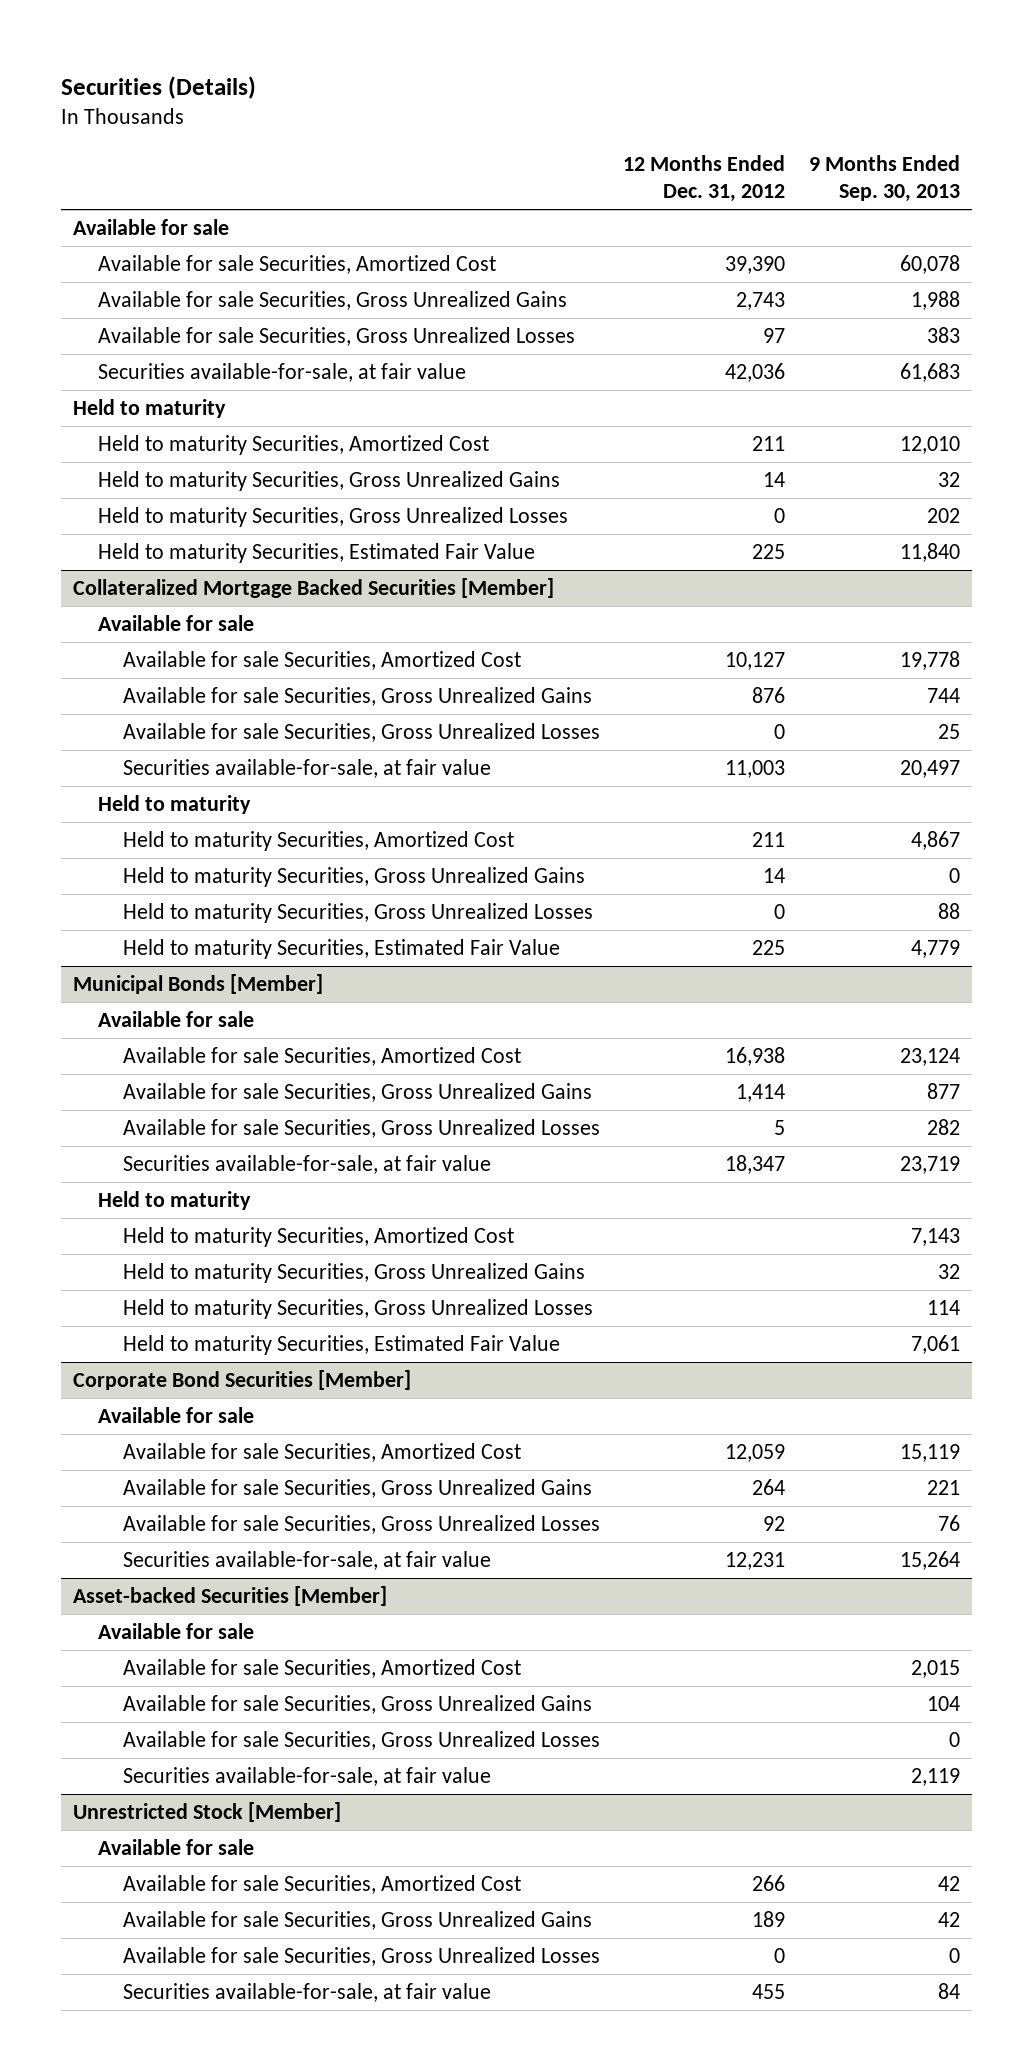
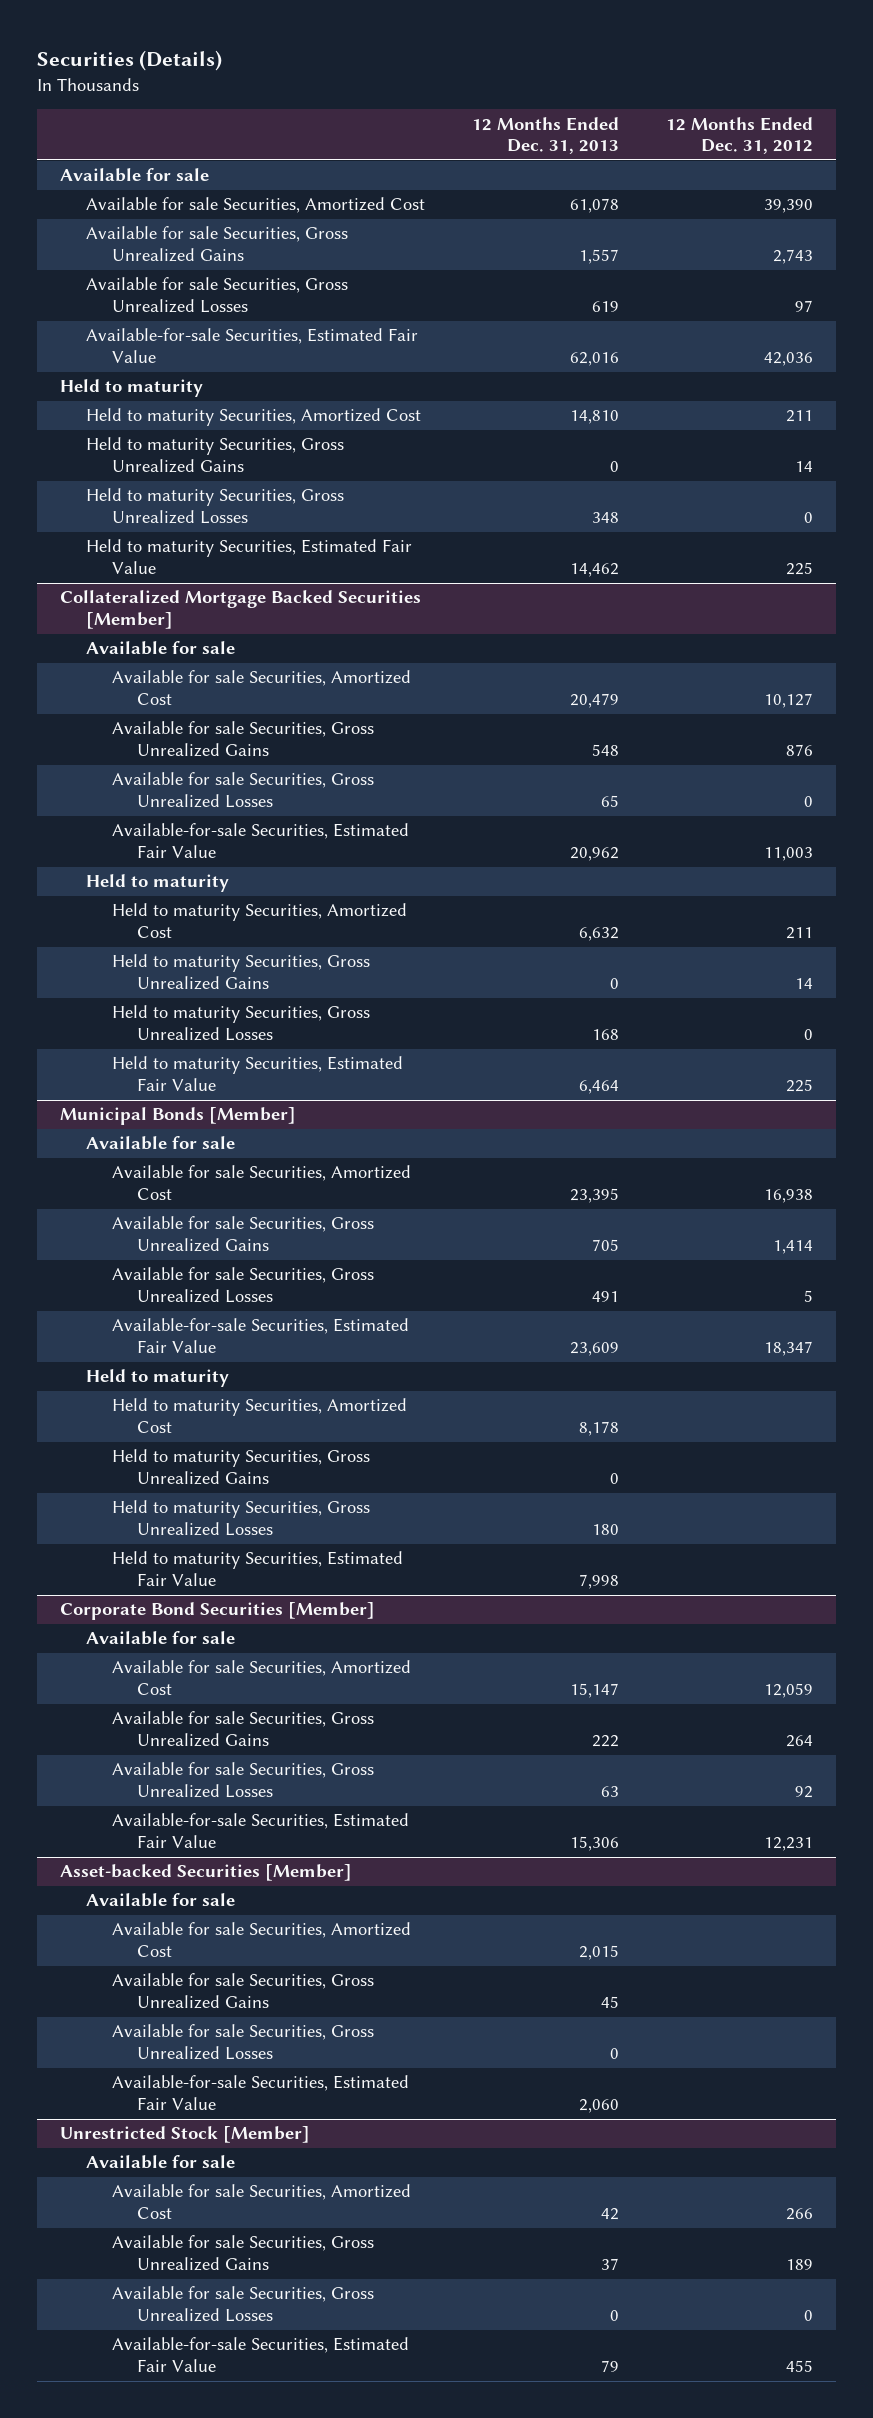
- | 12 Months Ended Dec. 31, 2012 | 9 Months Ended Sep. 30, 2013
+ | 12 Months Ended Dec. 31, 2013 | 12 Months Ended Dec. 31, 2012
- Securities available-for-sale, at fair value | 42,036 | 61,683
+ Available-for-sale Securities, Estimated Fair Value | 62,016 | 42,036
@ Collateralized Mortgage Backed Securities [Member]
- Securities available-for-sale, at fair value | 11,003 | 20,497
+ Available-for-sale Securities, Estimated Fair Value | 20,962 | 11,003
@ Municipal Bonds [Member]
- Securities available-for-sale, at fair value | 18,347 | 23,719
+ Available-for-sale Securities, Estimated Fair Value | 23,609 | 18,347
@ Corporate Bond Securities [Member]
- Securities available-for-sale, at fair value | 12,231 | 15,264
+ Available-for-sale Securities, Estimated Fair Value | 15,306 | 12,231
@ Asset-backed Securities [Member]
- Securities available-for-sale, at fair value | | 2,119
+ Available-for-sale Securities, Estimated Fair Value | 2,060 |
@ Unrestricted Stock [Member]
- Securities available-for-sale, at fair value | 455 | 84
+ Available-for-sale Securities, Estimated Fair Value | 79 | 455

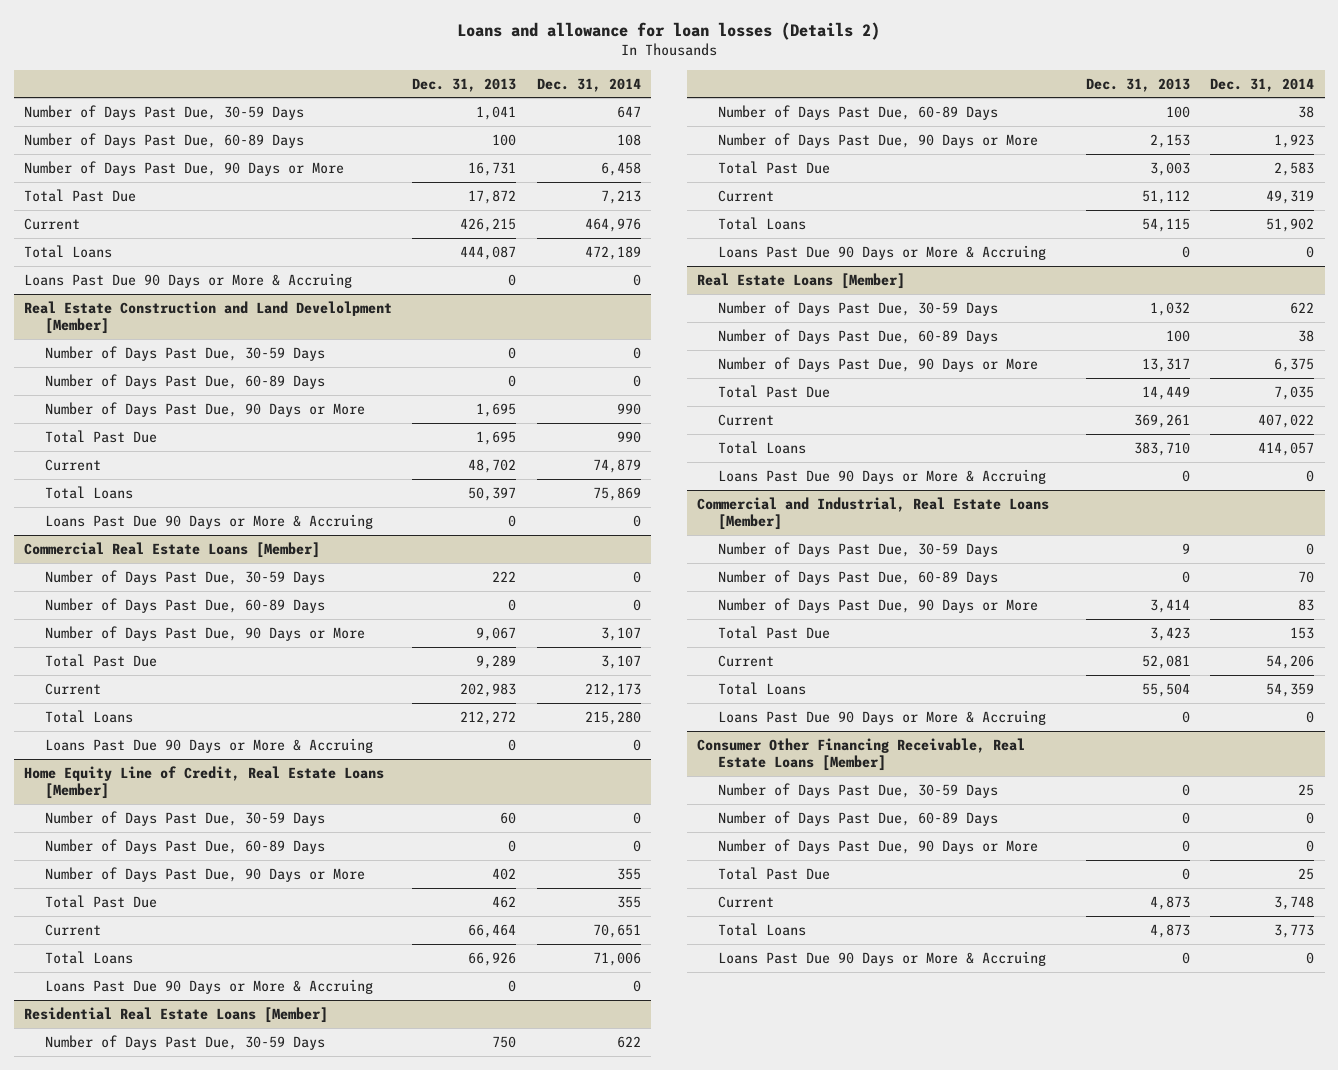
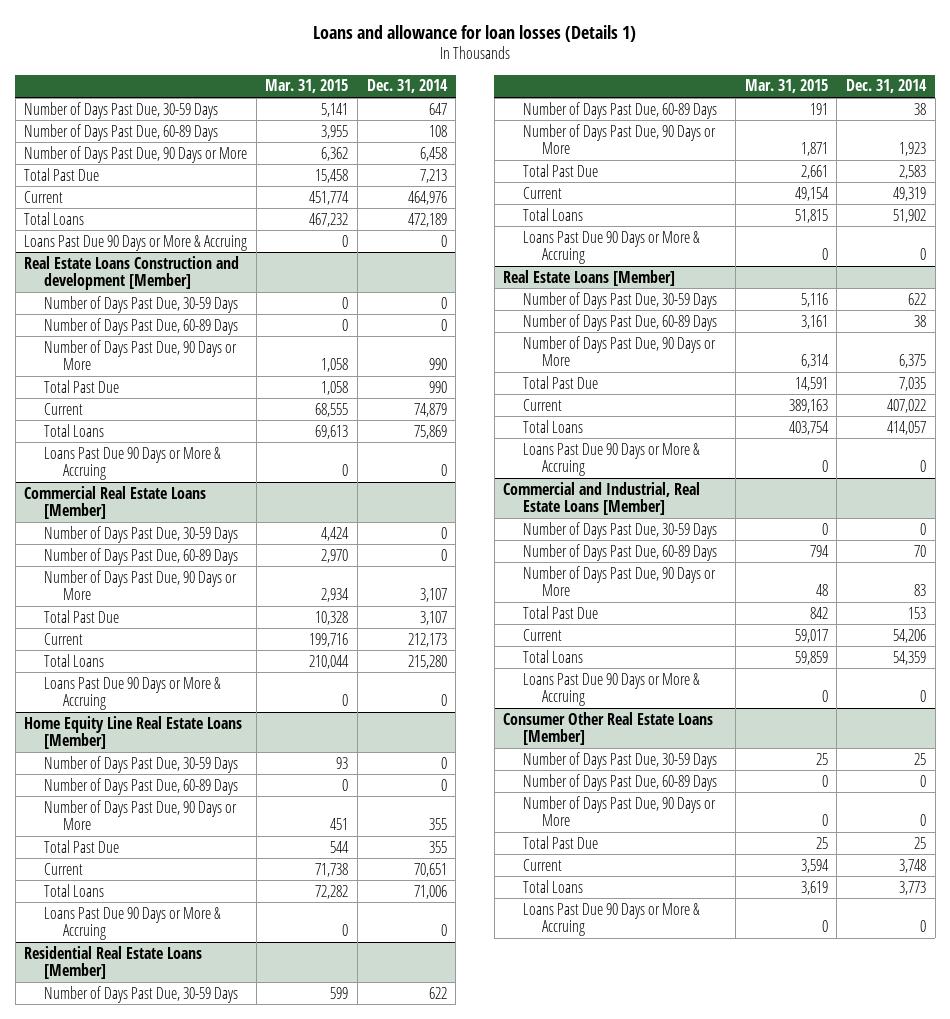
- Loans and allowance for loan losses (Details 2)
+ Loans and allowance for loan losses (Details 1)
- | Dec. 31, 2013 | Dec. 31, 2014
+ | Mar. 31, 2015 | Dec. 31, 2014
- Real Estate Construction and Land Develolpment [Member]
+ Real Estate Loans Construction and development [Member]
- Home Equity Line of Credit, Real Estate Loans [Member]
+ Home Equity Line Real Estate Loans [Member]
- Consumer Other Financing Receivable, Real Estate Loans [Member]
+ Consumer Other Real Estate Loans [Member]

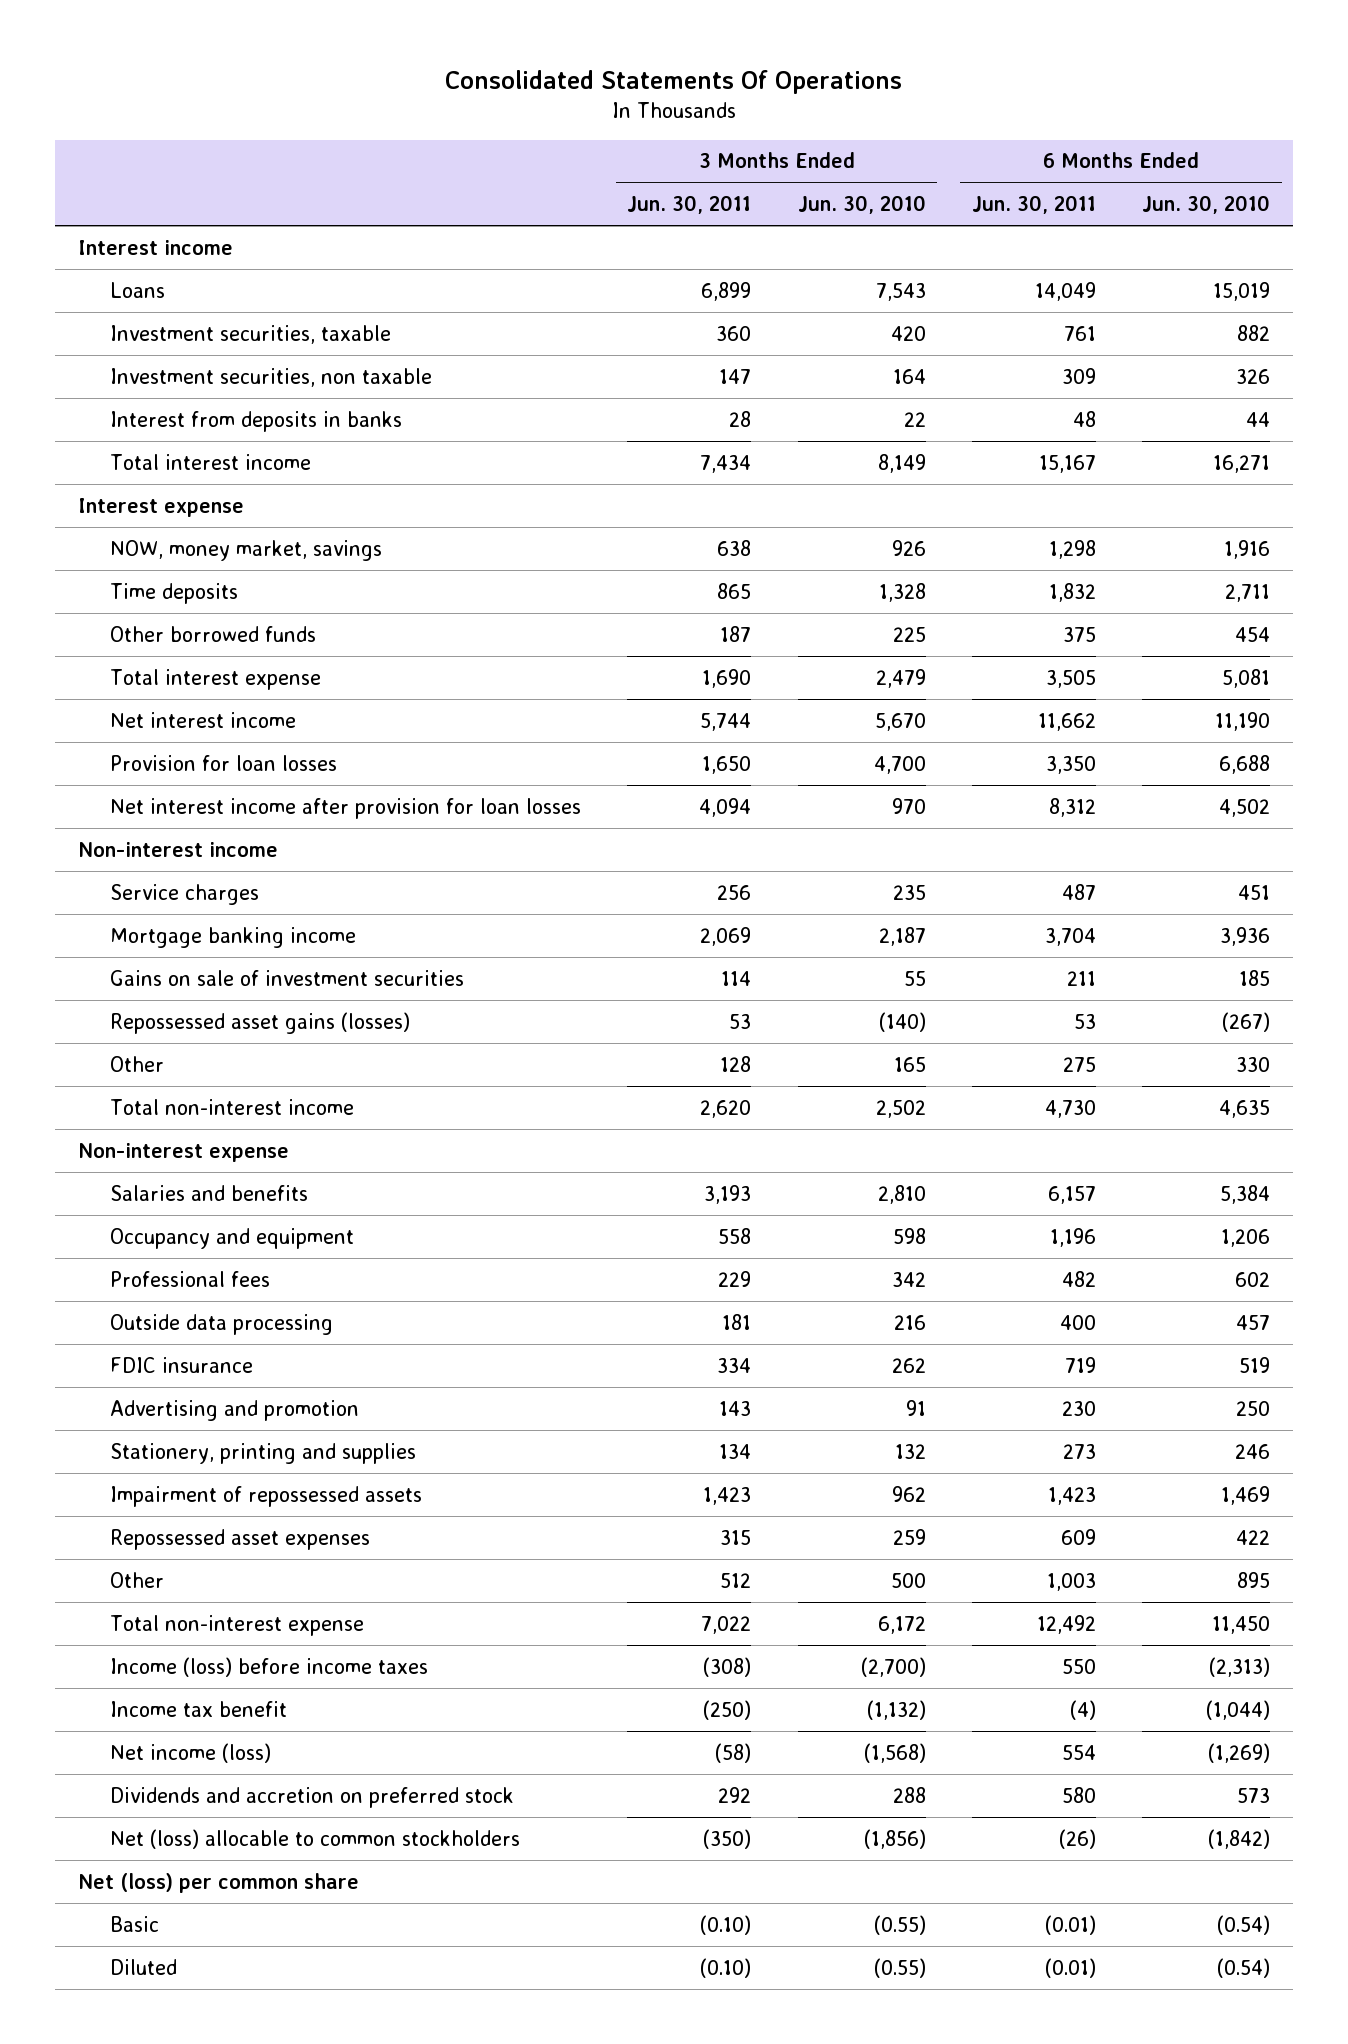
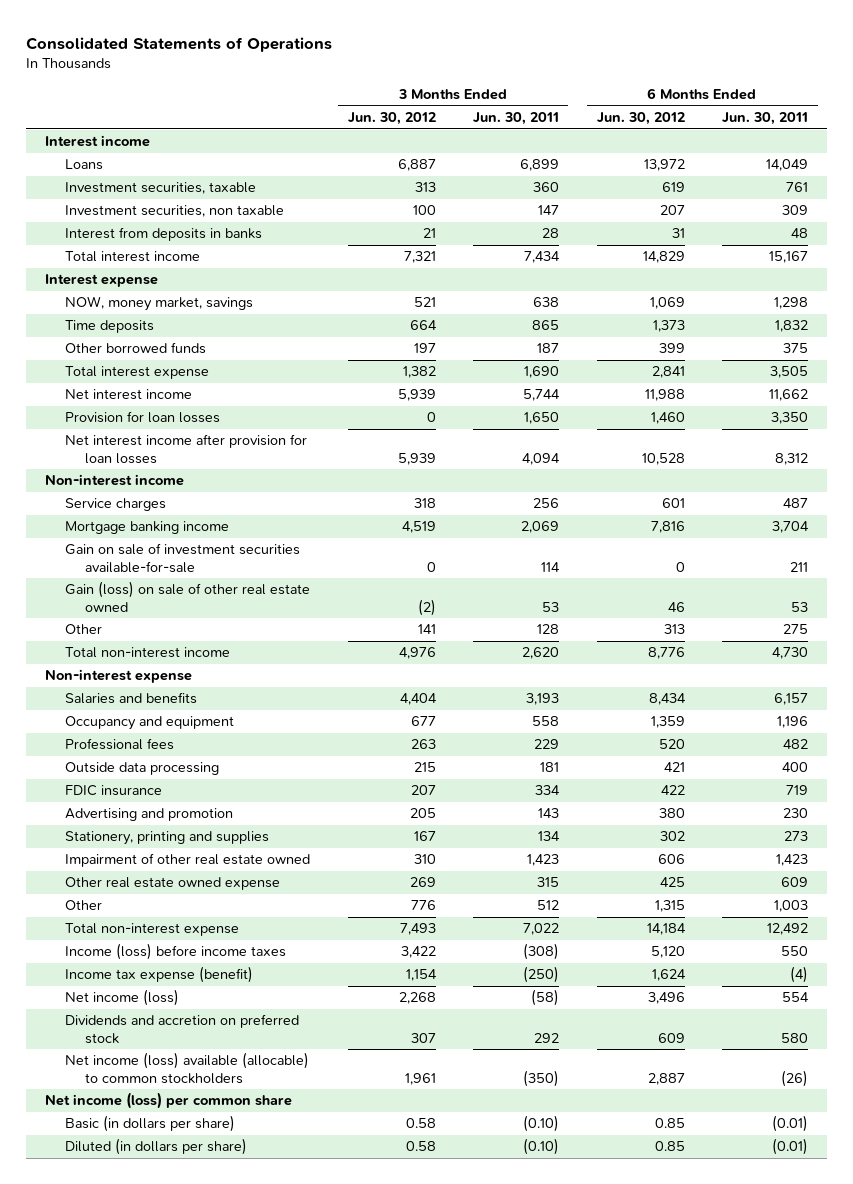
- Consolidated Statements Of Operations
+ Consolidated Statements of Operations
- | 3 Months Ended Jun. 30, 2011 | 3 Months Ended Jun. 30, 2010 | 6 Months Ended Jun. 30, 2011 | 6 Months Ended Jun. 30, 2010
+ | 3 Months Ended Jun. 30, 2012 | 3 Months Ended Jun. 30, 2011 | 6 Months Ended Jun. 30, 2012 | 6 Months Ended Jun. 30, 2011
- Gains on sale of investment securities | 114 | 55 | 211 | 185
- Repossessed asset gains (losses) | 53 | (140) | 53 | (267)
+ Gain on sale of investment securities available-for-sale | 0 | 114 | 0 | 211
+ Gain (loss) on sale of other real estate owned | (2) | 53 | 46 | 53
- Impairment of repossessed assets | 1,423 | 962 | 1,423 | 1,469
- Repossessed asset expenses | 315 | 259 | 609 | 422
+ Impairment of other real estate owned | 310 | 1,423 | 606 | 1,423
+ Other real estate owned expense | 269 | 315 | 425 | 609
- Income tax benefit | (250) | (1,132) | (4) | (1,044)
+ Income tax expense (benefit) | 1,154 | (250) | 1,624 | (4)
- Net (loss) allocable to common stockholders | (350) | (1,856) | (26) | (1,842)
- Net (loss) per common share
- Basic | (0.10) | (0.55) | (0.01) | (0.54)
- Diluted | (0.10) | (0.55) | (0.01) | (0.54)
+ Net income (loss) available (allocable) to common stockholders | 1,961 | (350) | 2,887 | (26)
+ Net income (loss) per common share
+ Basic (in dollars per share) | 0.58 | (0.10) | 0.85 | (0.01)
+ Diluted (in dollars per share) | 0.58 | (0.10) | 0.85 | (0.01)

